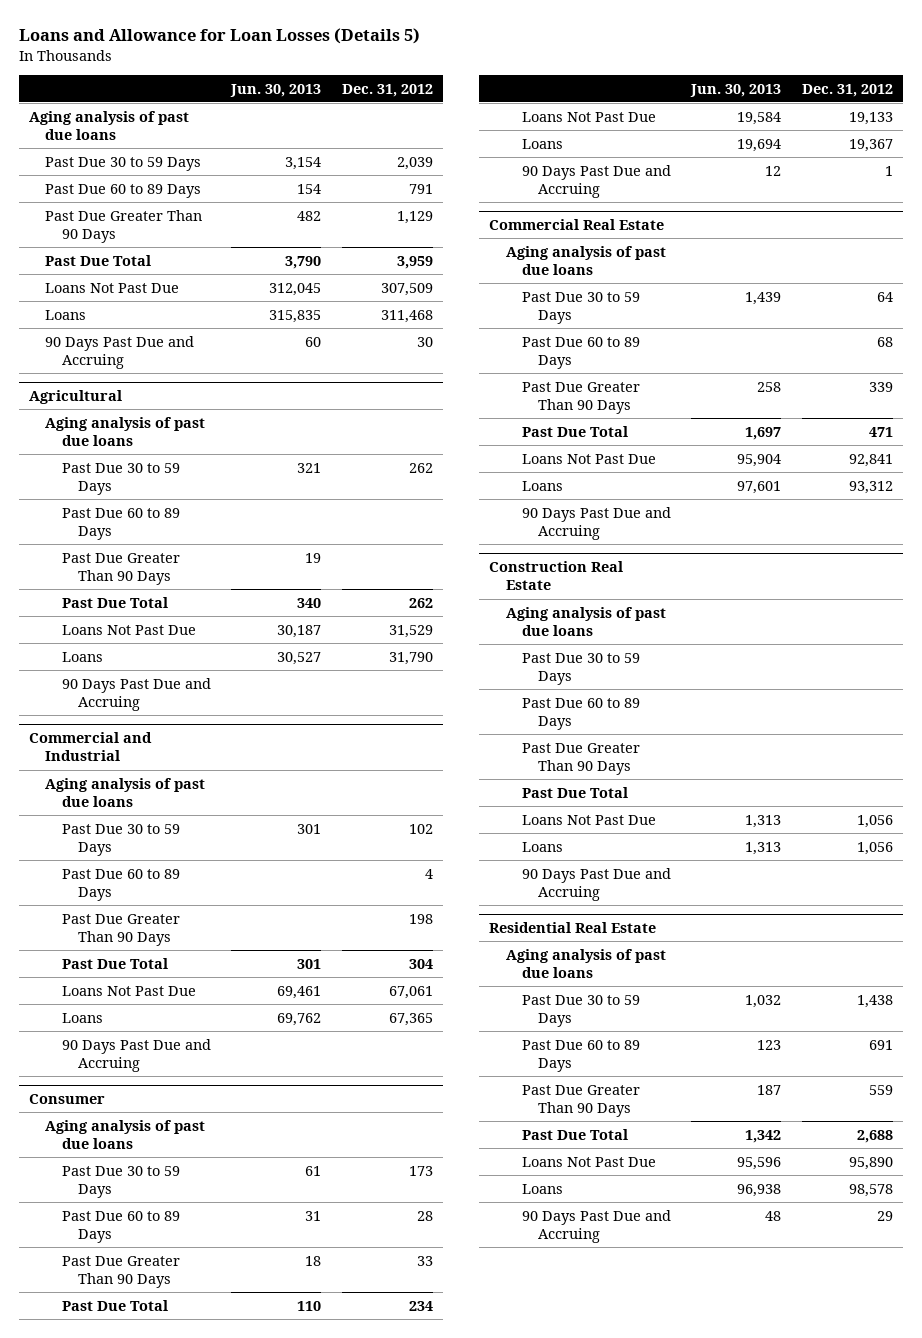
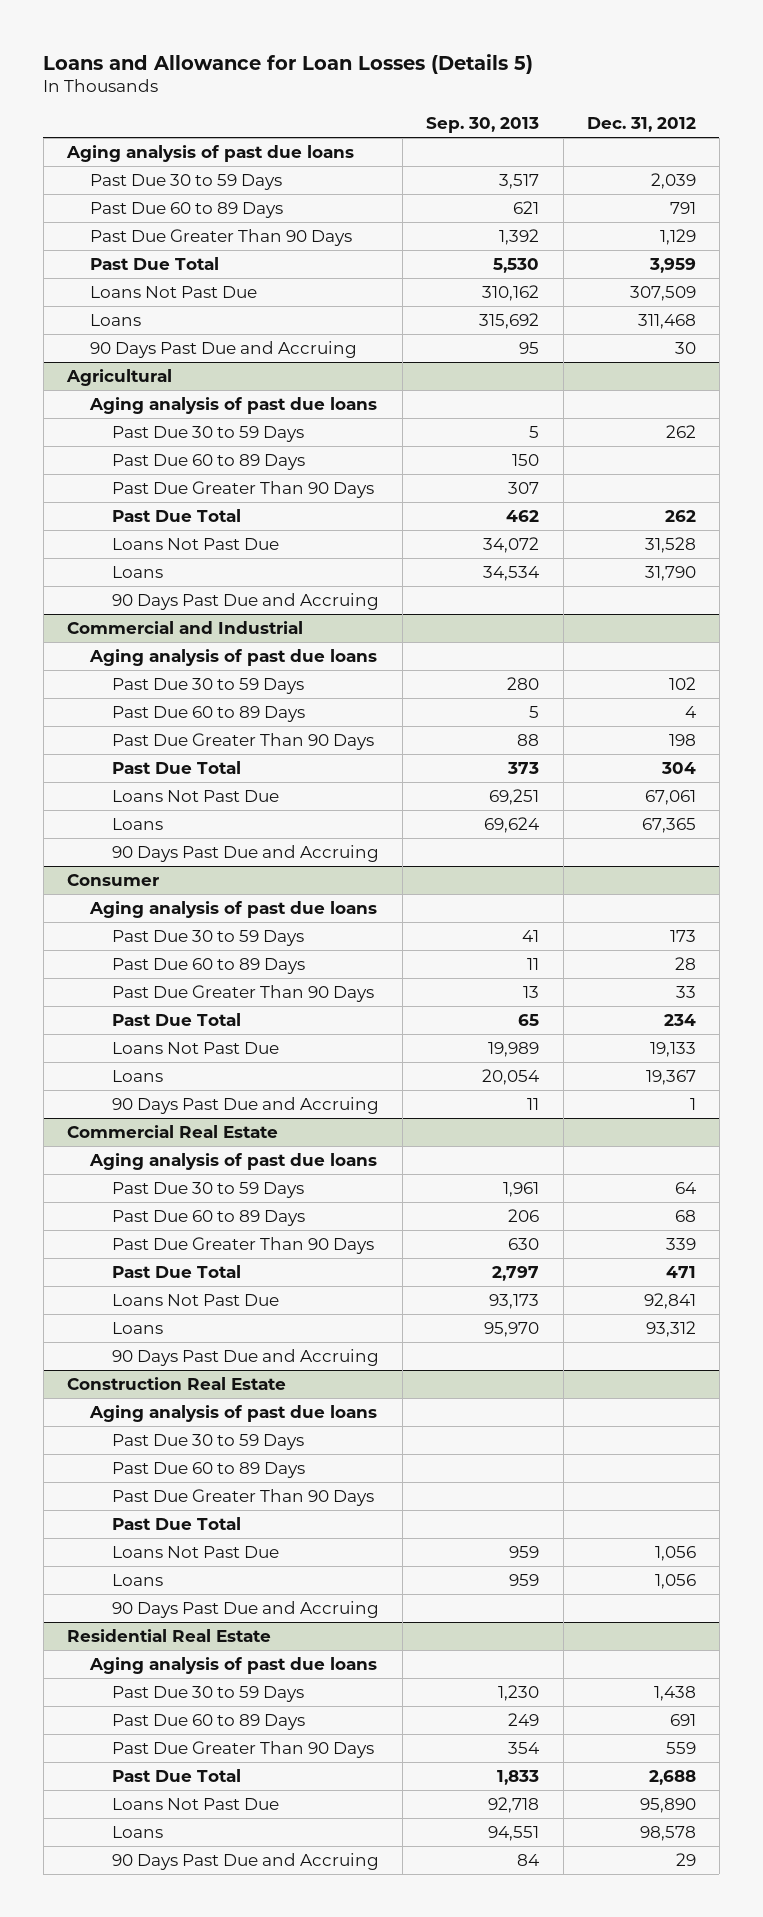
- | Jun. 30, 2013 | Dec. 31, 2012
+ | Sep. 30, 2013 | Dec. 31, 2012
@ Agricultural
- Loans Not Past Due | 30,187 | 31,529
+ Loans Not Past Due | 34,072 | 31,528

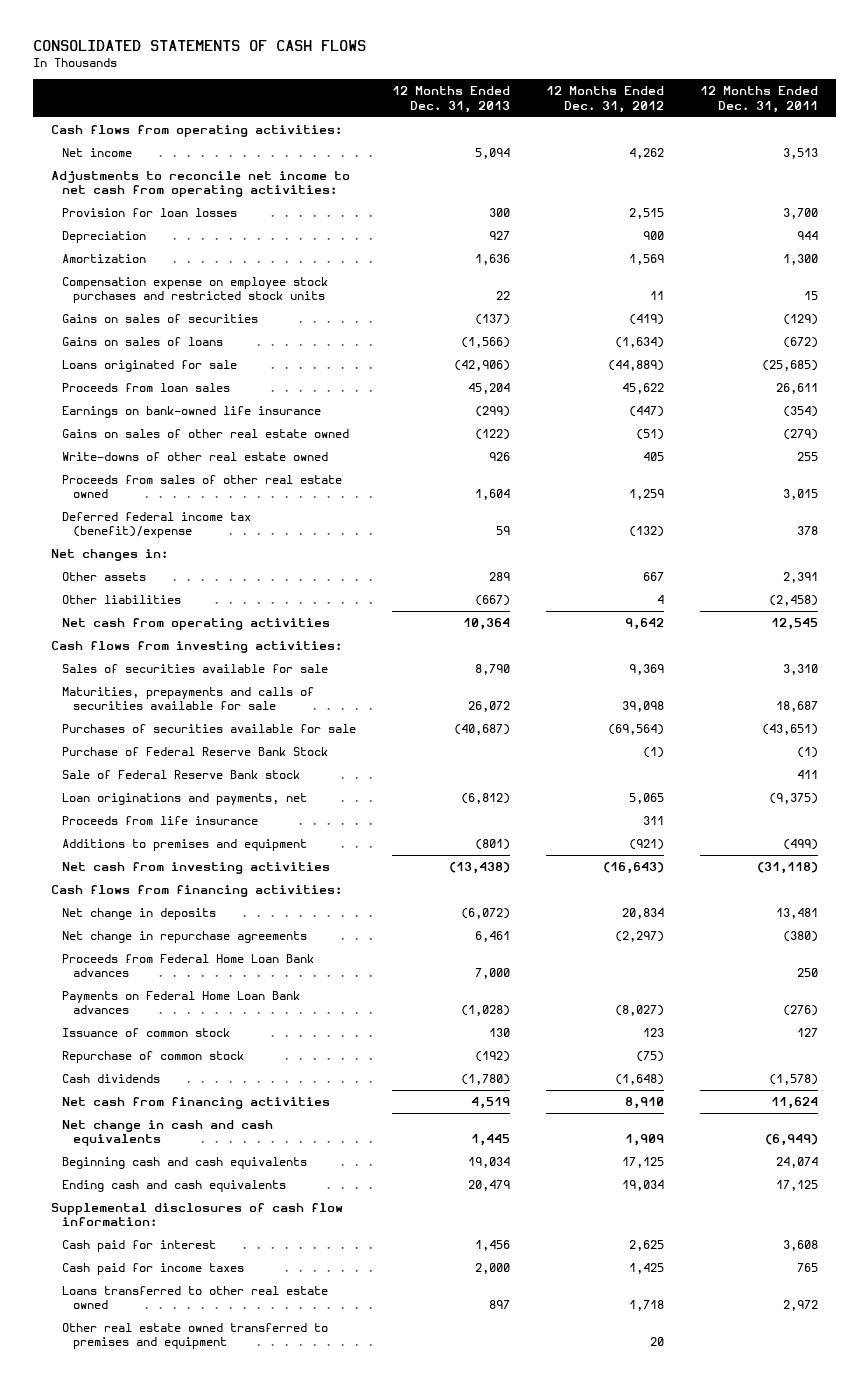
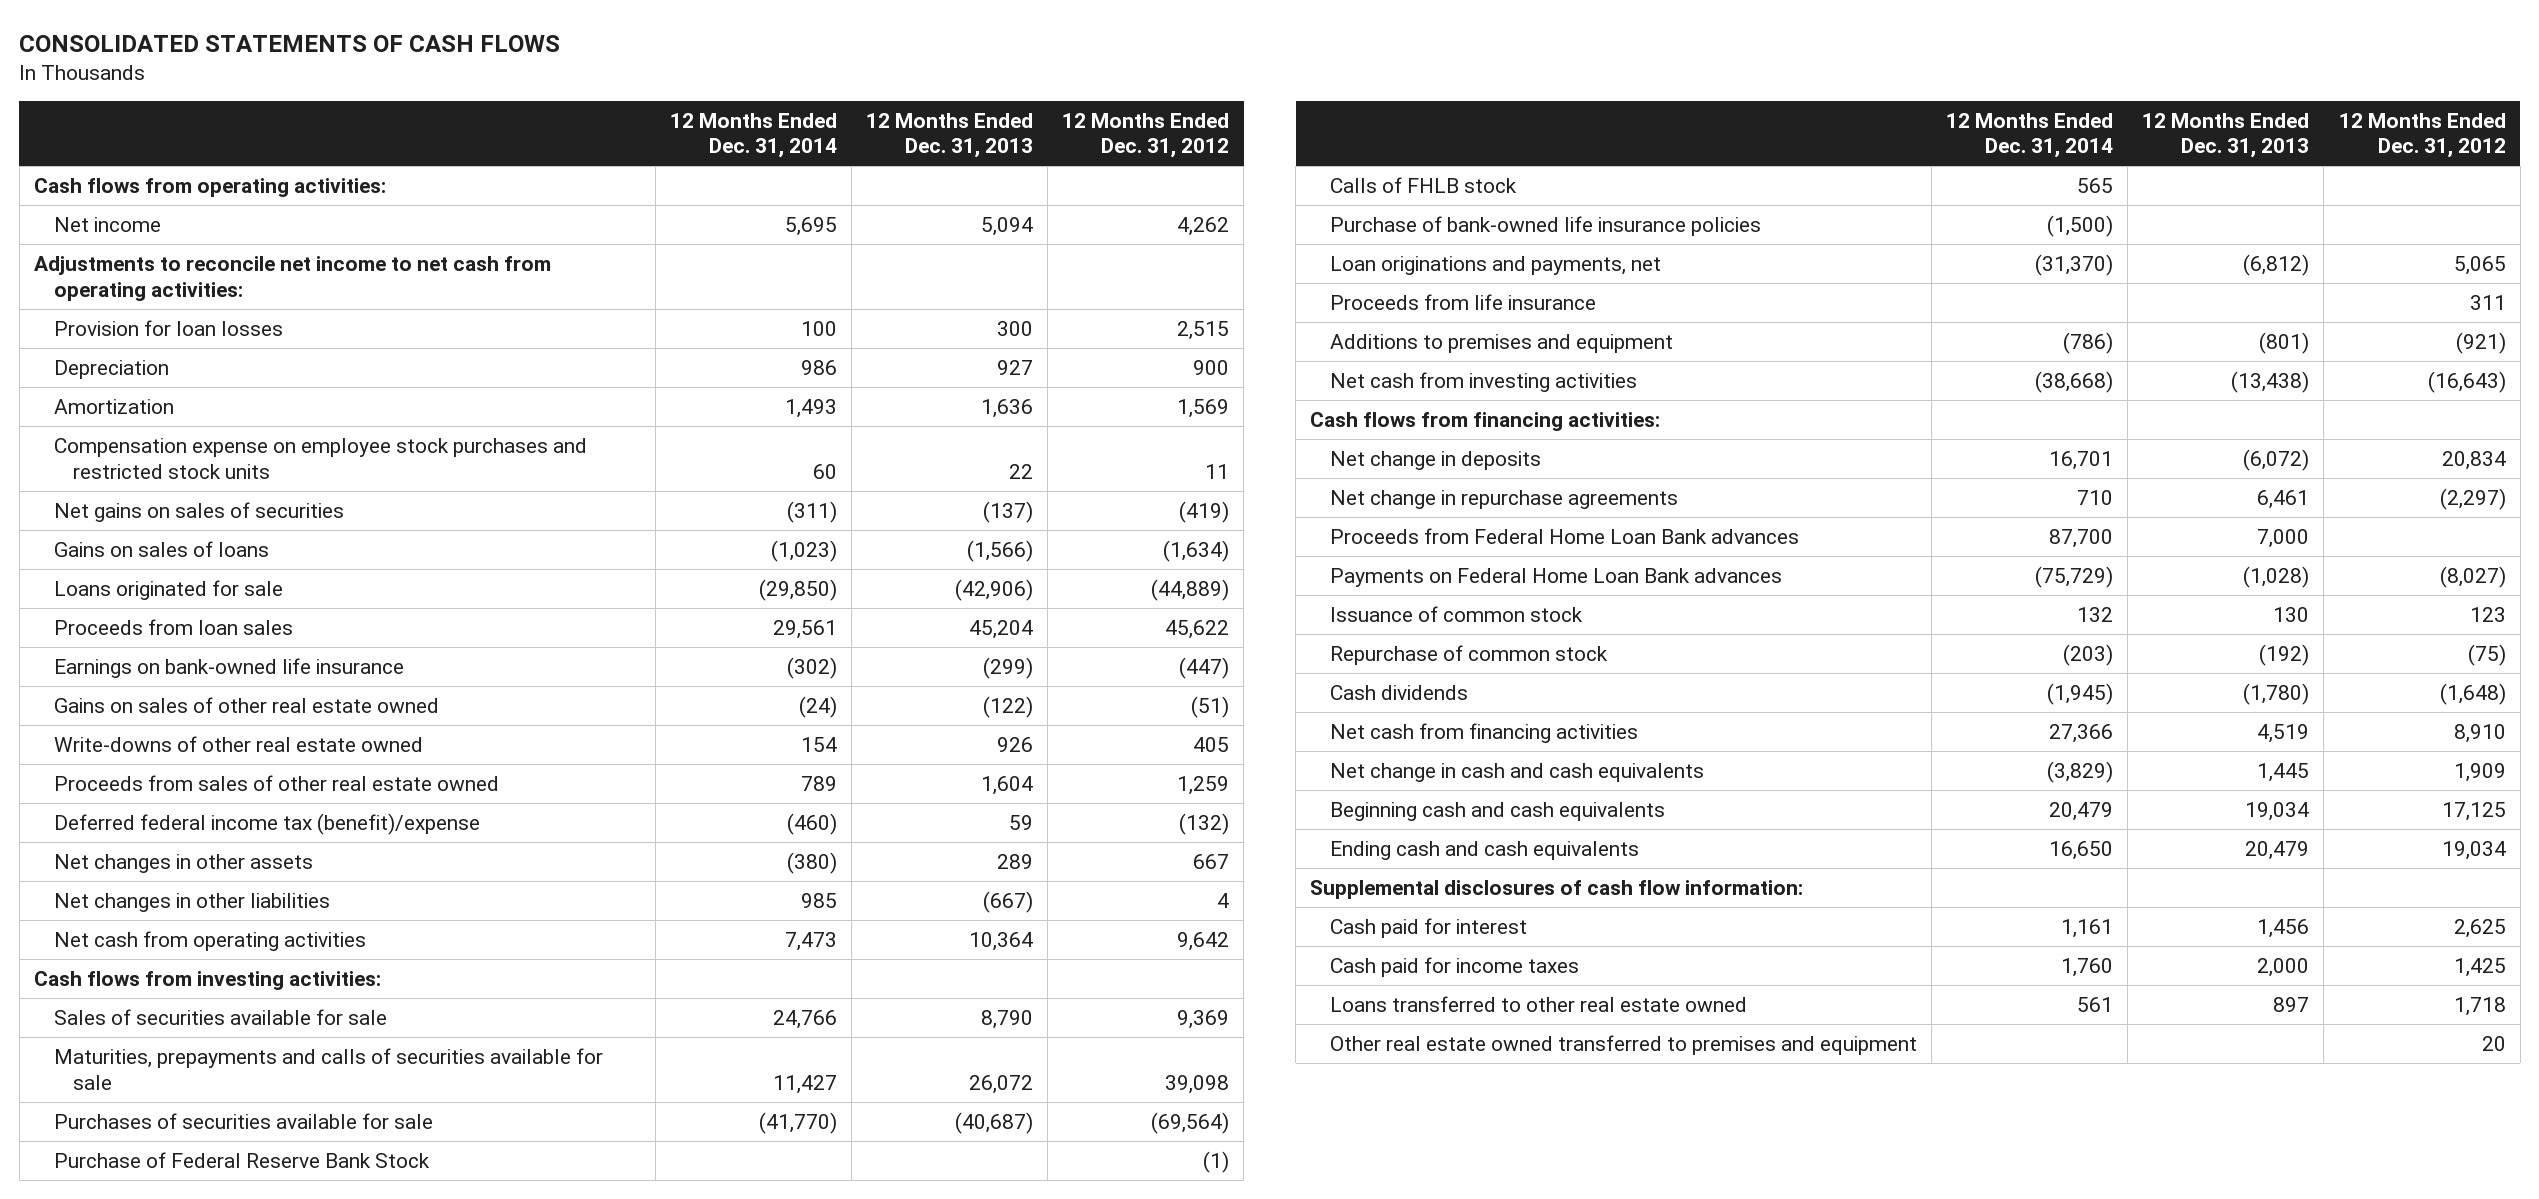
- | 12 Months Ended Dec. 31, 2013 | 12 Months Ended Dec. 31, 2012 | 12 Months Ended Dec. 31, 2011
+ | 12 Months Ended Dec. 31, 2014 | 12 Months Ended Dec. 31, 2013 | 12 Months Ended Dec. 31, 2012
- Gains on sales of securities | (137) | (419) | (129)
+ Net gains on sales of securities | (311) | (137) | (419)
- Net changes in:
- Other assets | 289 | 667 | 2,391
- Other liabilities | (667) | 4 | (2,458)
+ Net changes in other assets | (380) | 289 | 667
+ Net changes in other liabilities | 985 | (667) | 4
- Sale of Federal Reserve Bank stock | | | 411
+ Calls of FHLB stock | 565 | |
+ Purchase of bank-owned life insurance policies | (1,500) | |

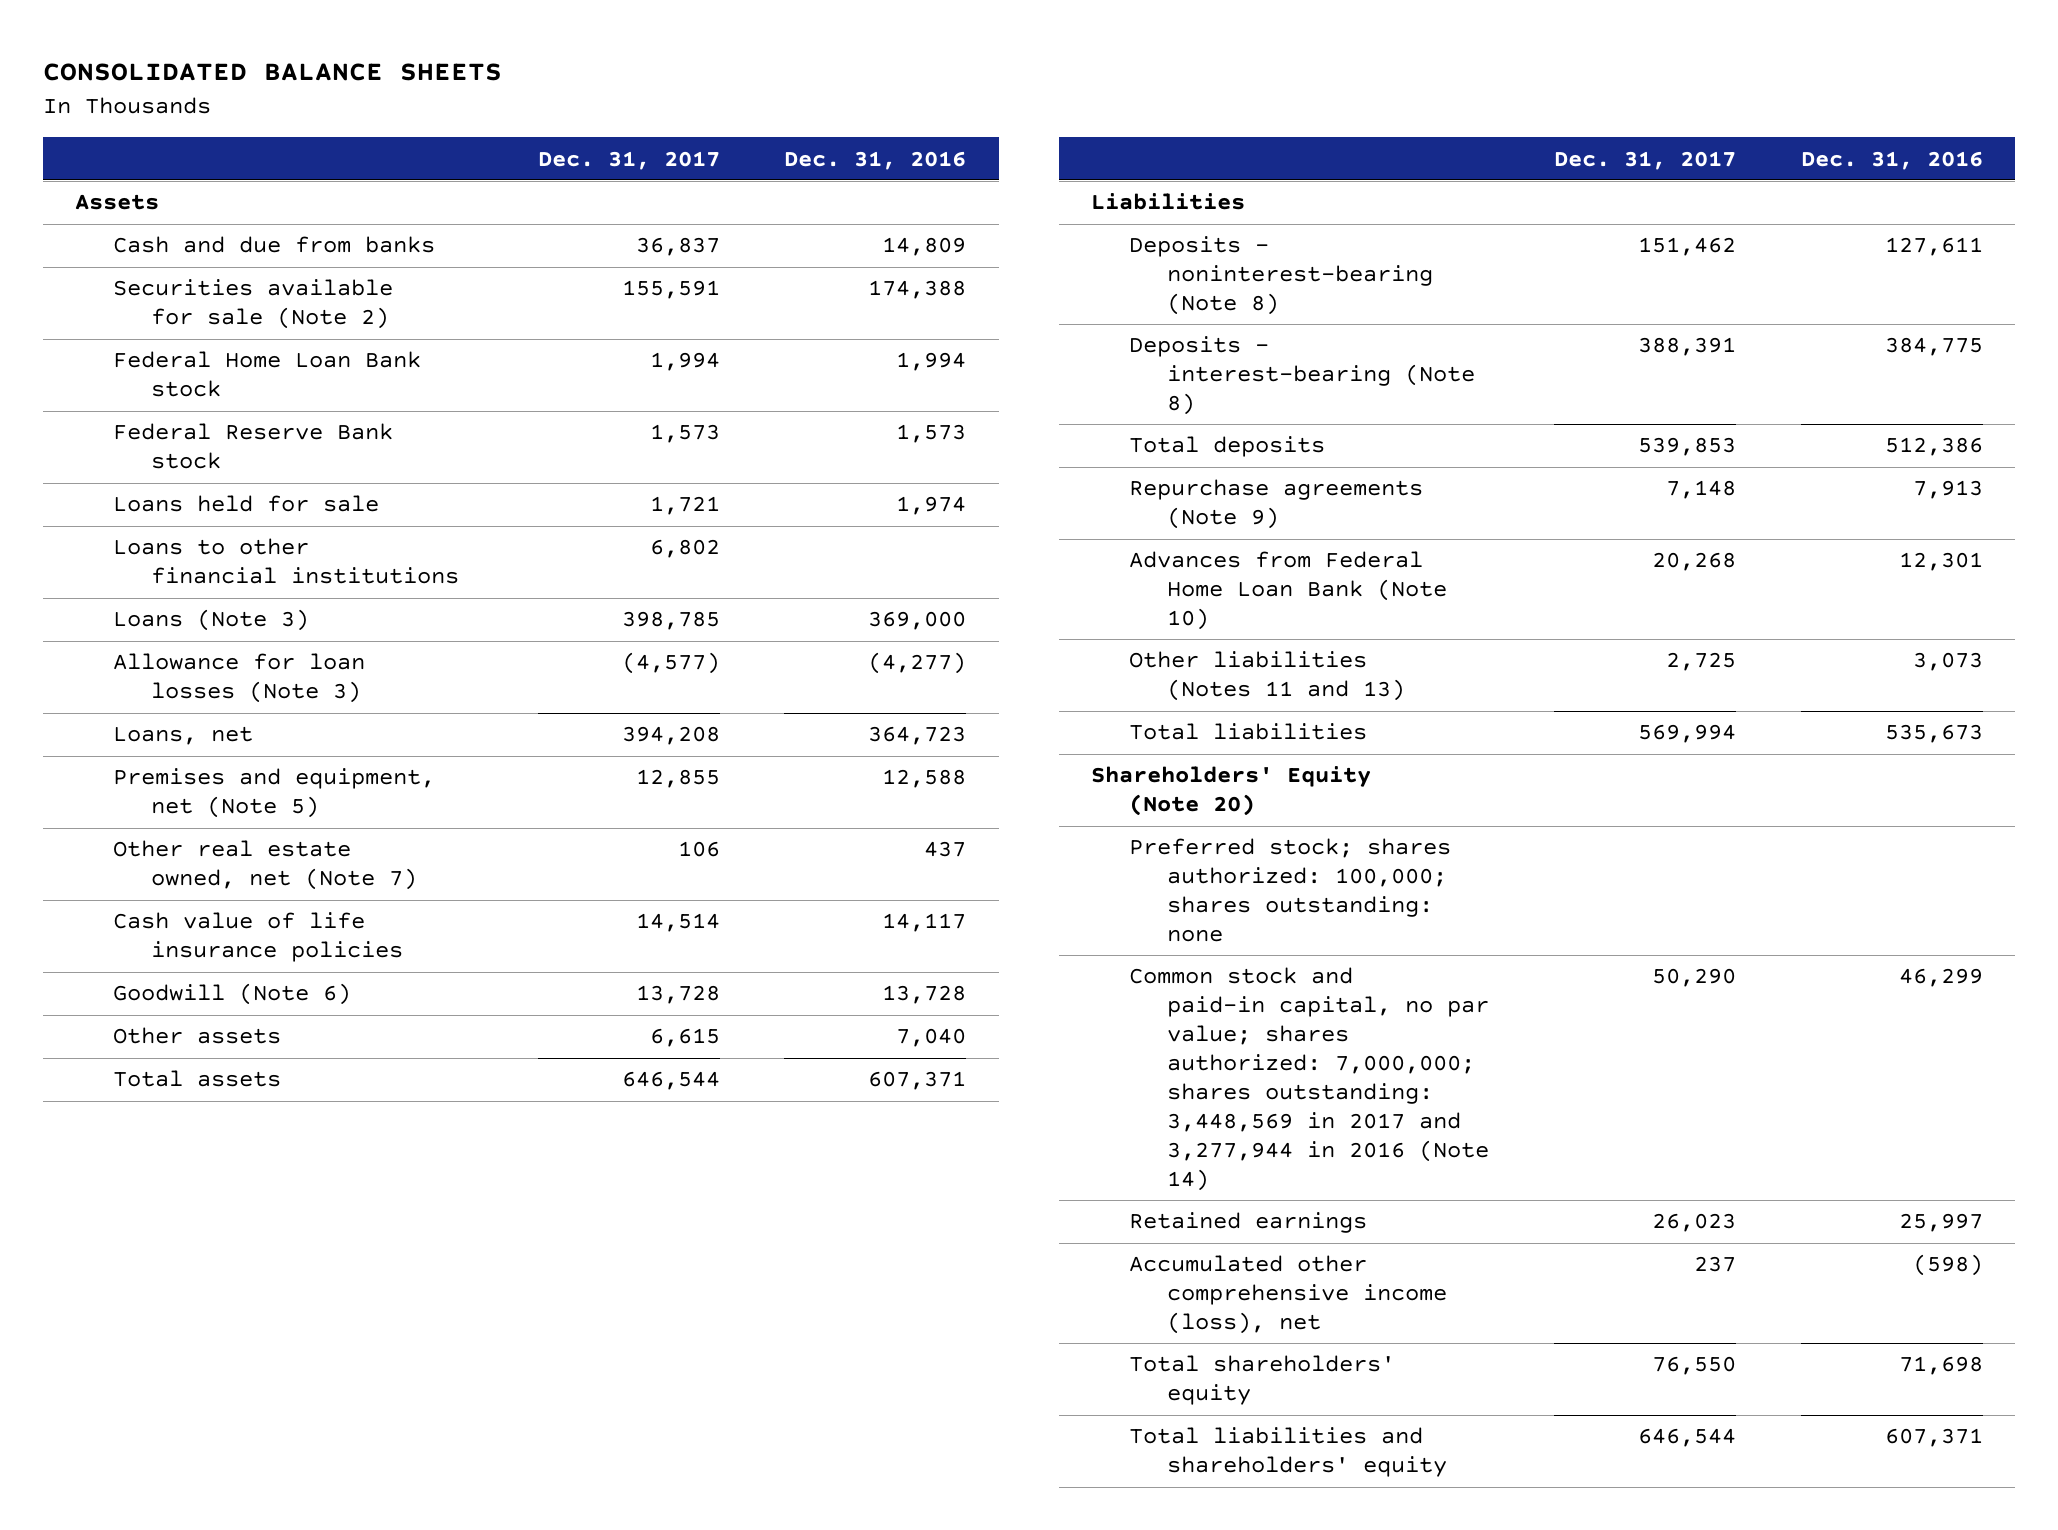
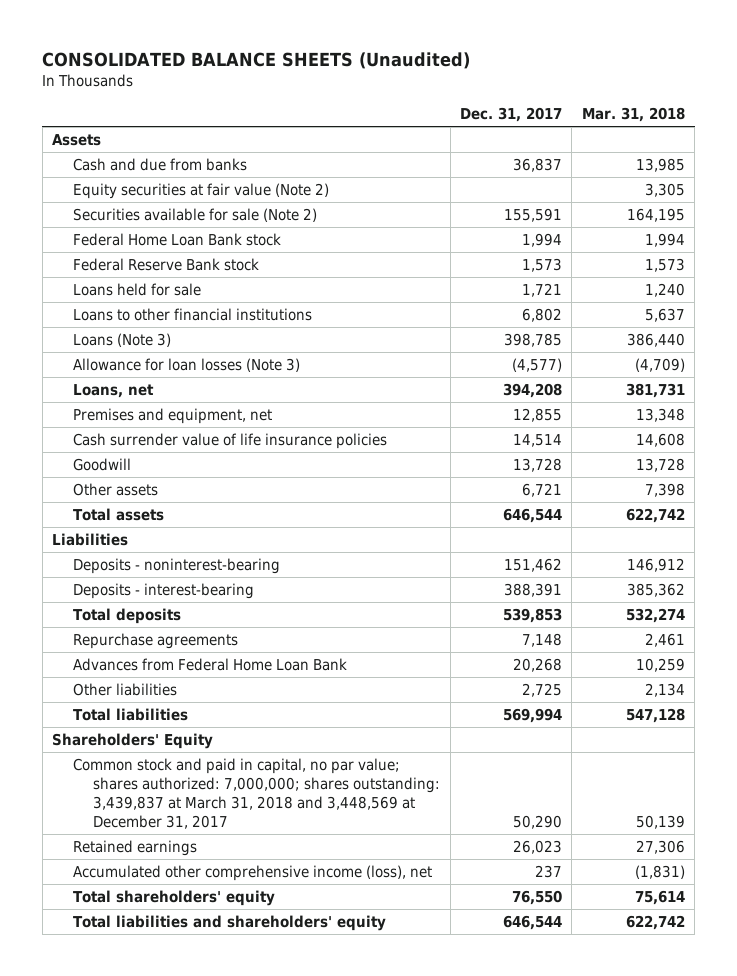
- CONSOLIDATED BALANCE SHEETS
+ CONSOLIDATED BALANCE SHEETS (Unaudited)
- | Dec. 31, 2017 | Dec. 31, 2016
+ | Dec. 31, 2017 | Mar. 31, 2018
+ Equity securities at fair value (Note 2) | | 3,305
- Premises and equipment, net (Note 5) | 12,855 | 12,588
- Other real estate owned, net (Note 7) | 106 | 437
- Cash value of life insurance policies | 14,514 | 14,117
- Goodwill (Note 6) | 13,728 | 13,728
- Other assets | 6,615 | 7,040
+ Premises and equipment, net | 12,855 | 13,348
+ Cash surrender value of life insurance policies | 14,514 | 14,608
+ Goodwill | 13,728 | 13,728
+ Other assets | 6,721 | 7,398
- Deposits - noninterest-bearing (Note 8) | 151,462 | 127,611
- Deposits - interest-bearing (Note 8) | 388,391 | 384,775
+ Deposits - noninterest-bearing | 151,462 | 146,912
+ Deposits - interest-bearing | 388,391 | 385,362
- Repurchase agreements (Note 9) | 7,148 | 7,913
- Advances from Federal Home Loan Bank (Note 10) | 20,268 | 12,301
- Other liabilities (Notes 11 and 13) | 2,725 | 3,073
+ Repurchase agreements | 7,148 | 2,461
+ Advances from Federal Home Loan Bank | 20,268 | 10,259
+ Other liabilities | 2,725 | 2,134
- Shareholders' Equity (Note 20)
- Preferred stock; shares authorized: 100,000; shares outstanding: none
- Common stock and paid-in capital, no par value; shares authorized: 7,000,000; shares outstanding: 3,448,569 in 2017 and 3,277,944 in 2016 (Note 14) | 50,290 | 46,299
+ Shareholders' Equity
+ Common stock and paid in capital, no par value; shares authorized: 7,000,000; shares outstanding: 3,439,837 at March 31, 2018 and 3,448,569 at December 31, 2017 | 50,290 | 50,139

